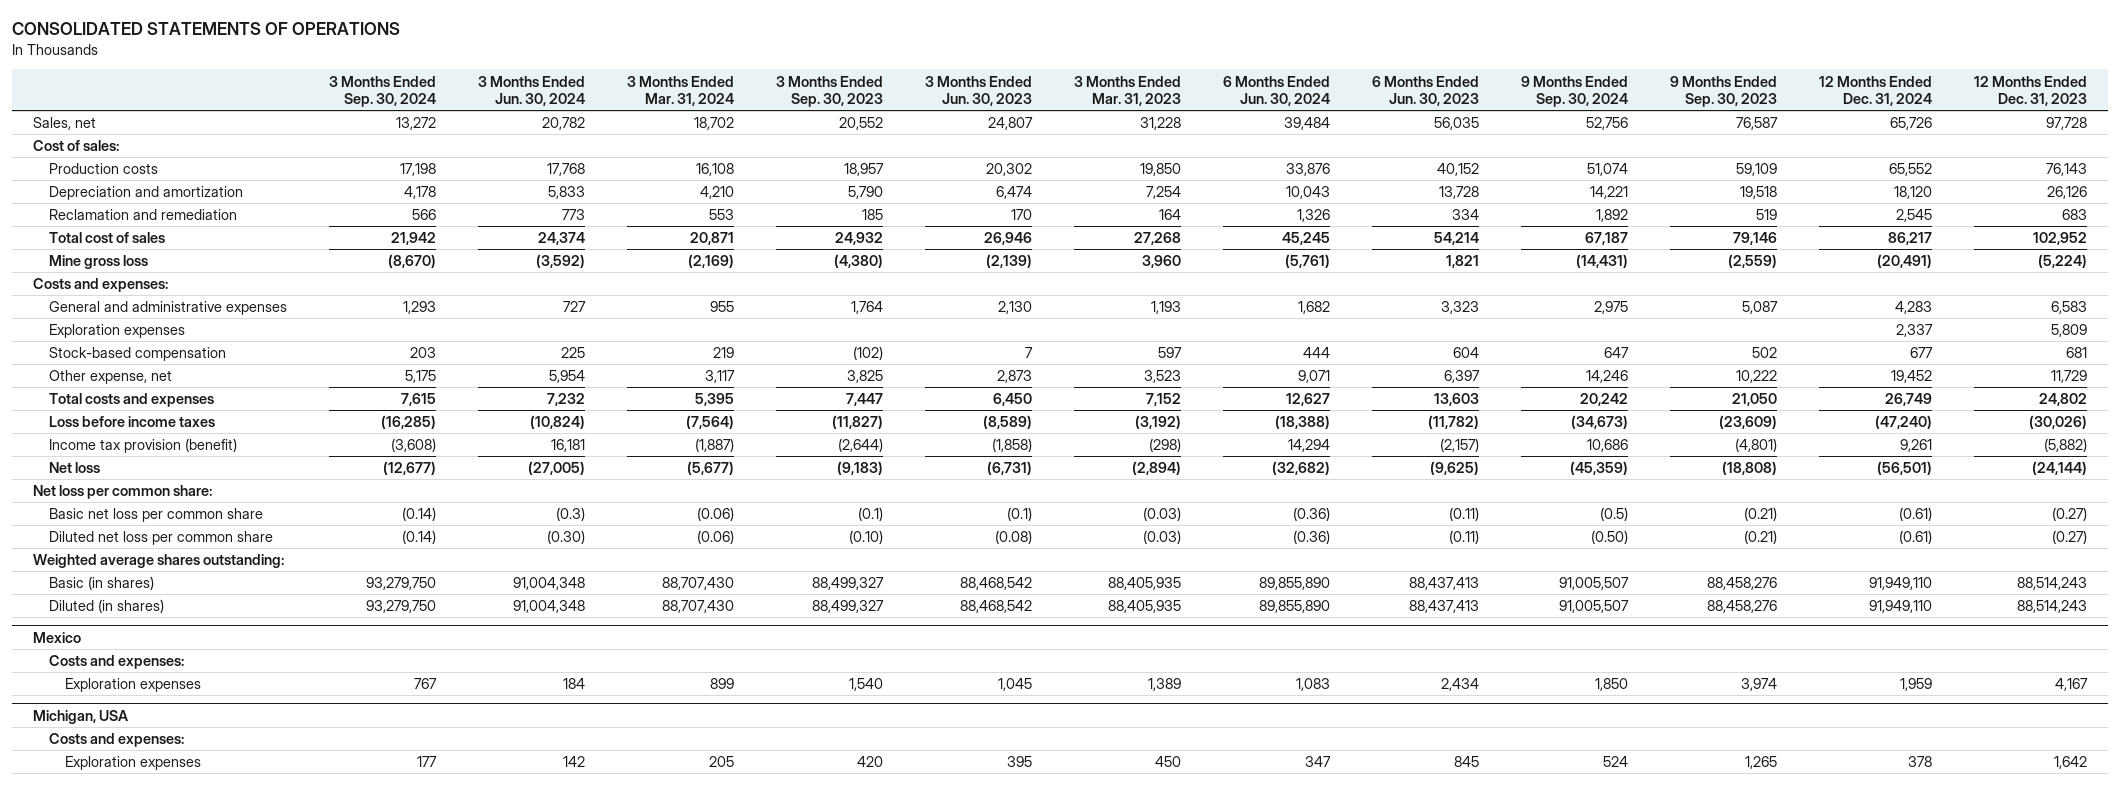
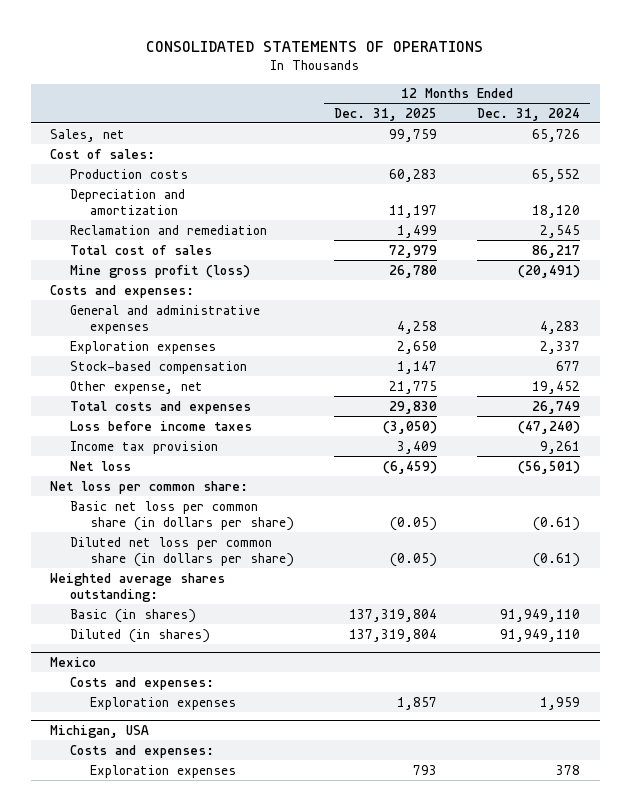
- | 3 Months Ended Sep. 30, 2024 | 3 Months Ended Jun. 30, 2024 | 3 Months Ended Mar. 31, 2024 | 3 Months Ended Sep. 30, 2023 | 3 Months Ended Jun. 30, 2023 | 3 Months Ended Mar. 31, 2023 | 6 Months Ended Jun. 30, 2024 | 6 Months Ended Jun. 30, 2023 | 9 Months Ended Sep. 30, 2024 | 9 Months Ended Sep. 30, 2023 | 12 Months Ended Dec. 31, 2024 | 12 Months Ended Dec. 31, 2023
+ | 12 Months Ended Dec. 31, 2025 | 12 Months Ended Dec. 31, 2024
- Mine gross loss | (8,670) | (3,592) | (2,169) | (4,380) | (2,139) | 3,960 | (5,761) | 1,821 | (14,431) | (2,559) | (20,491) | (5,224)
+ Mine gross profit (loss) | 26,780 | (20,491)
- Income tax provision (benefit) | (3,608) | 16,181 | (1,887) | (2,644) | (1,858) | (298) | 14,294 | (2,157) | 10,686 | (4,801) | 9,261 | (5,882)
+ Income tax provision | 3,409 | 9,261
- Basic net loss per common share | (0.14) | (0.3) | (0.06) | (0.1) | (0.1) | (0.03) | (0.36) | (0.11) | (0.5) | (0.21) | (0.61) | (0.27)
- Diluted net loss per common share | (0.14) | (0.30) | (0.06) | (0.10) | (0.08) | (0.03) | (0.36) | (0.11) | (0.50) | (0.21) | (0.61) | (0.27)
+ Basic net loss per common share (in dollars per share) | (0.05) | (0.61)
+ Diluted net loss per common share (in dollars per share) | (0.05) | (0.61)

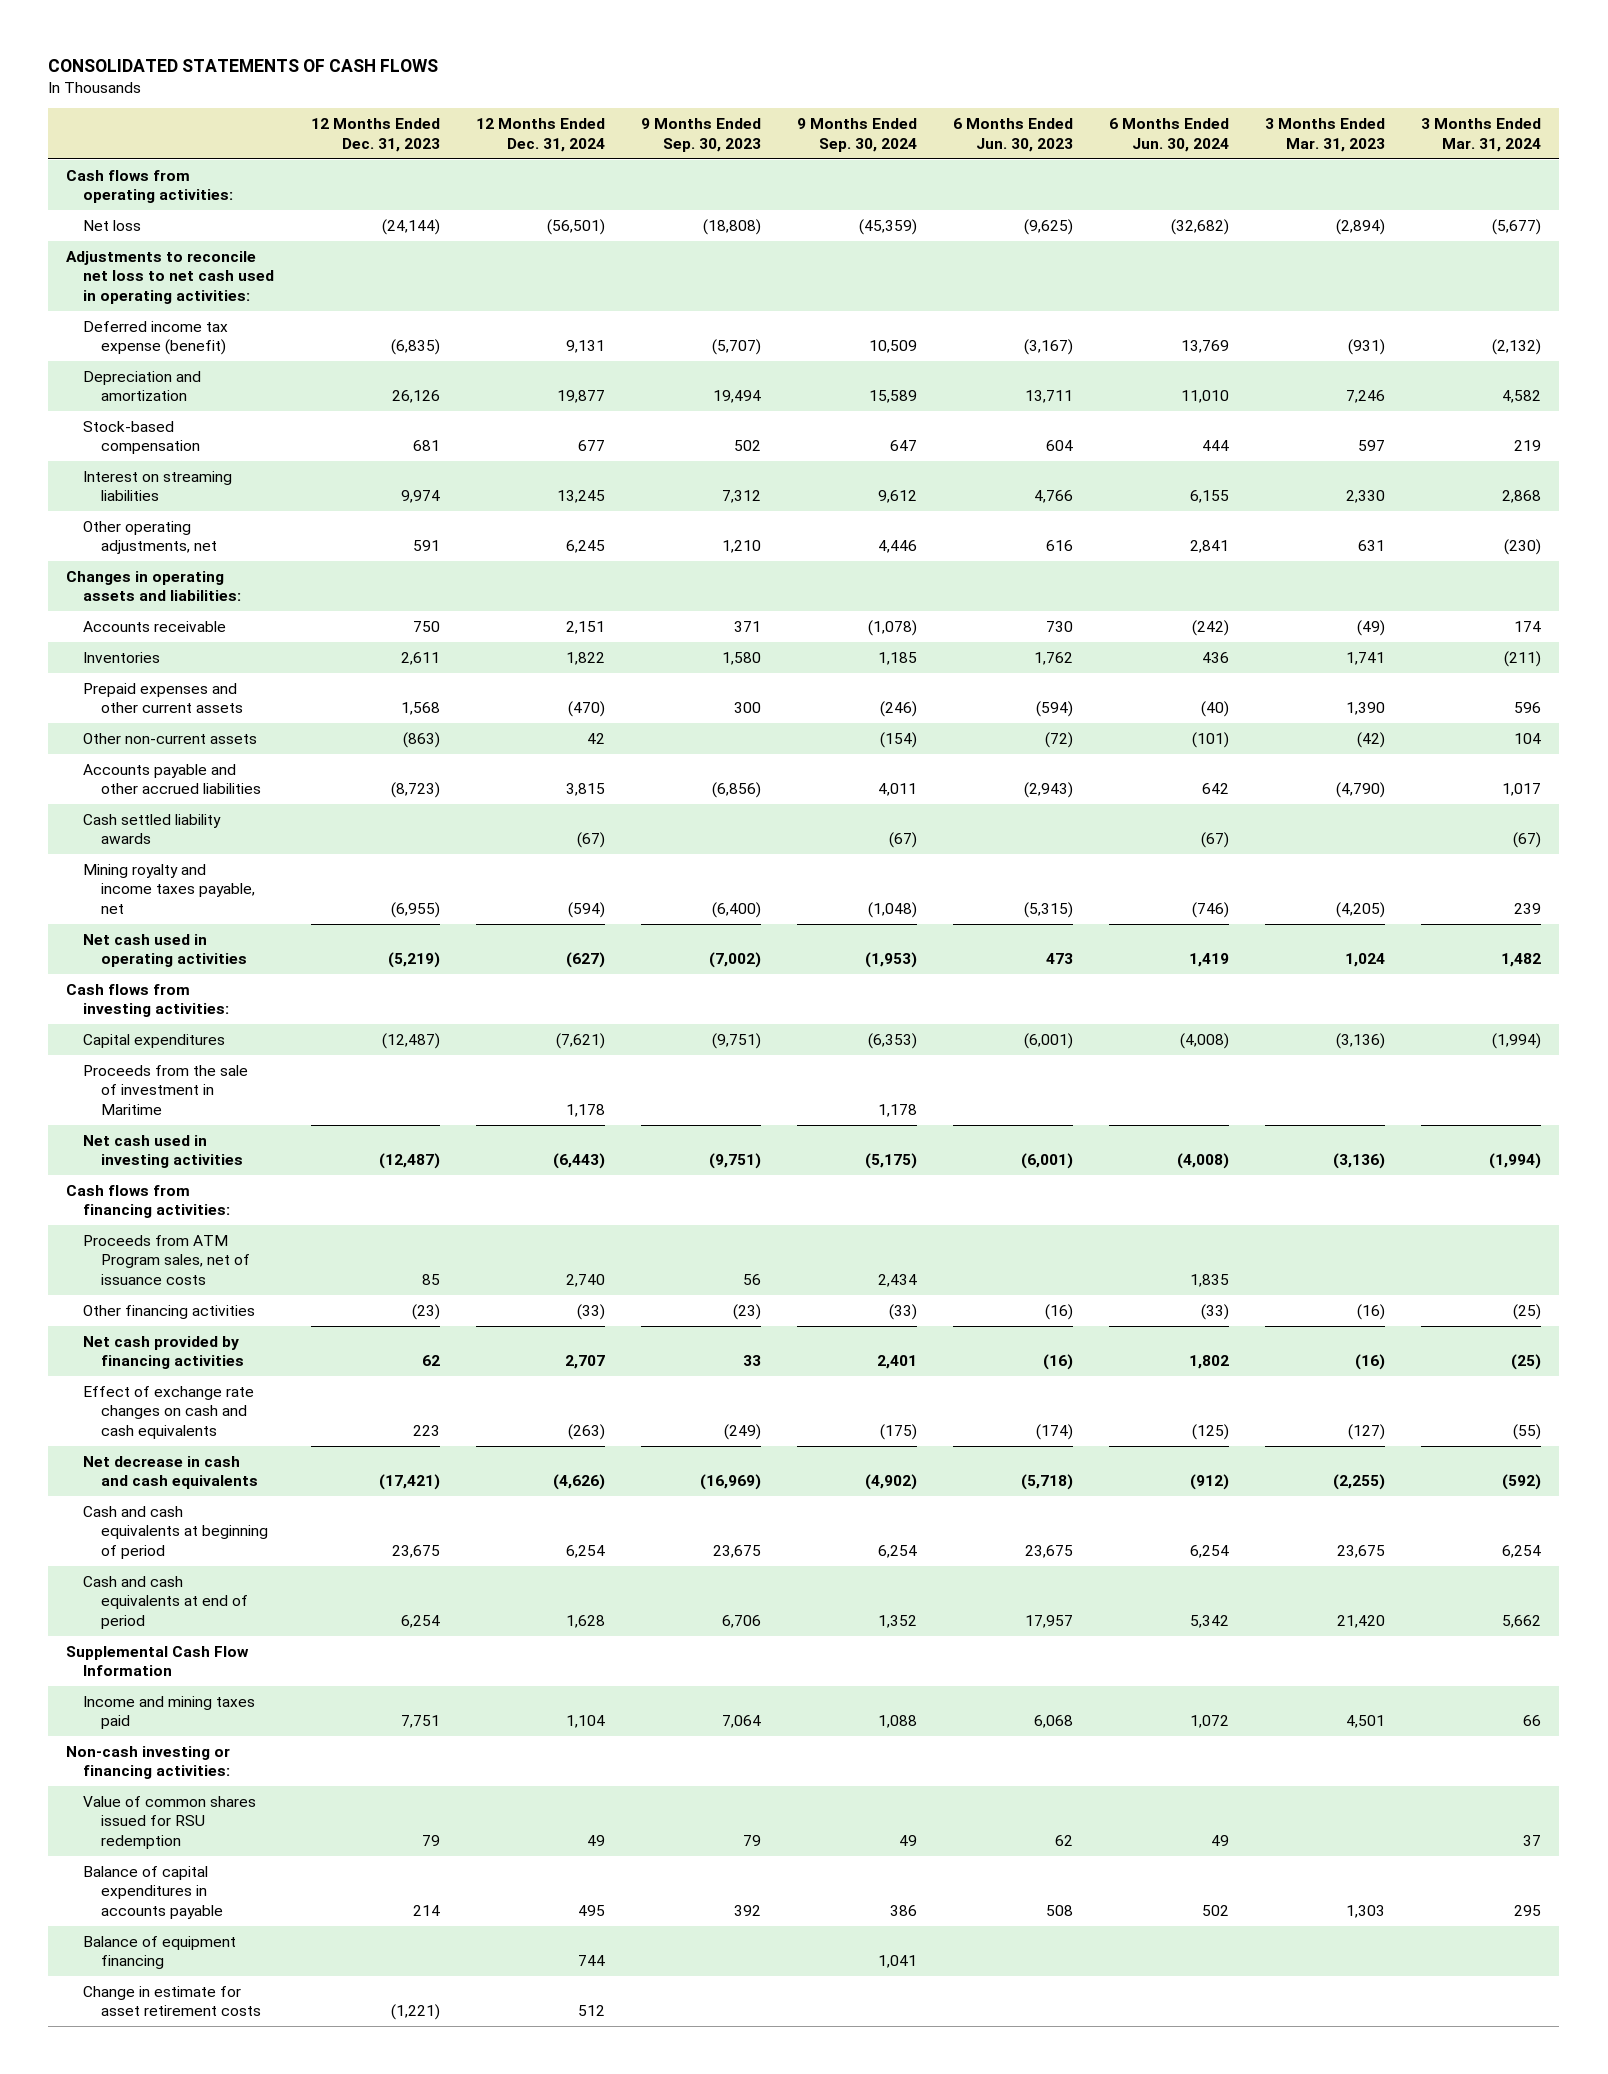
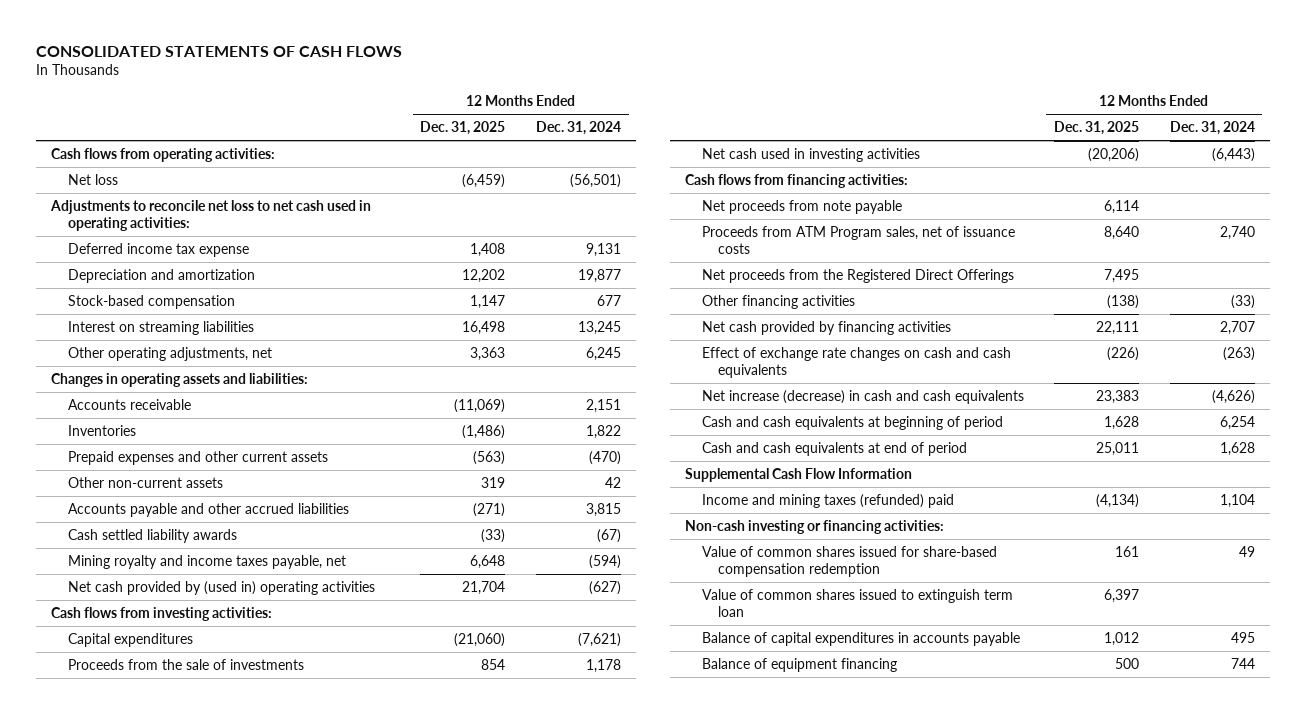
- | 12 Months Ended Dec. 31, 2023 | 12 Months Ended Dec. 31, 2024 | 9 Months Ended Sep. 30, 2023 | 9 Months Ended Sep. 30, 2024 | 6 Months Ended Jun. 30, 2023 | 6 Months Ended Jun. 30, 2024 | 3 Months Ended Mar. 31, 2023 | 3 Months Ended Mar. 31, 2024
+ | 12 Months Ended Dec. 31, 2025 | 12 Months Ended Dec. 31, 2024
- Deferred income tax expense (benefit) | (6,835) | 9,131 | (5,707) | 10,509 | (3,167) | 13,769 | (931) | (2,132)
+ Deferred income tax expense | 1,408 | 9,131
- Net cash used in operating activities | (5,219) | (627) | (7,002) | (1,953) | 473 | 1,419 | 1,024 | 1,482
+ Net cash provided by (used in) operating activities | 21,704 | (627)
- Proceeds from the sale of investment in Maritime | | 1,178 | | 1,178 | | | |
+ Proceeds from the sale of investments | 854 | 1,178
+ Net proceeds from note payable | 6,114 |
+ Net proceeds from the Registered Direct Offerings | 7,495 |
- Net decrease in cash and cash equivalents | (17,421) | (4,626) | (16,969) | (4,902) | (5,718) | (912) | (2,255) | (592)
+ Net increase (decrease) in cash and cash equivalents | 23,383 | (4,626)
- Income and mining taxes paid | 7,751 | 1,104 | 7,064 | 1,088 | 6,068 | 1,072 | 4,501 | 66
+ Income and mining taxes (refunded) paid | (4,134) | 1,104
- Value of common shares issued for RSU redemption | 79 | 49 | 79 | 49 | 62 | 49 | | 37
+ Value of common shares issued for share-based compensation redemption | 161 | 49
+ Value of common shares issued to extinguish term loan | 6,397 |
- Change in estimate for asset retirement costs | (1,221) | 512 | | | | | |

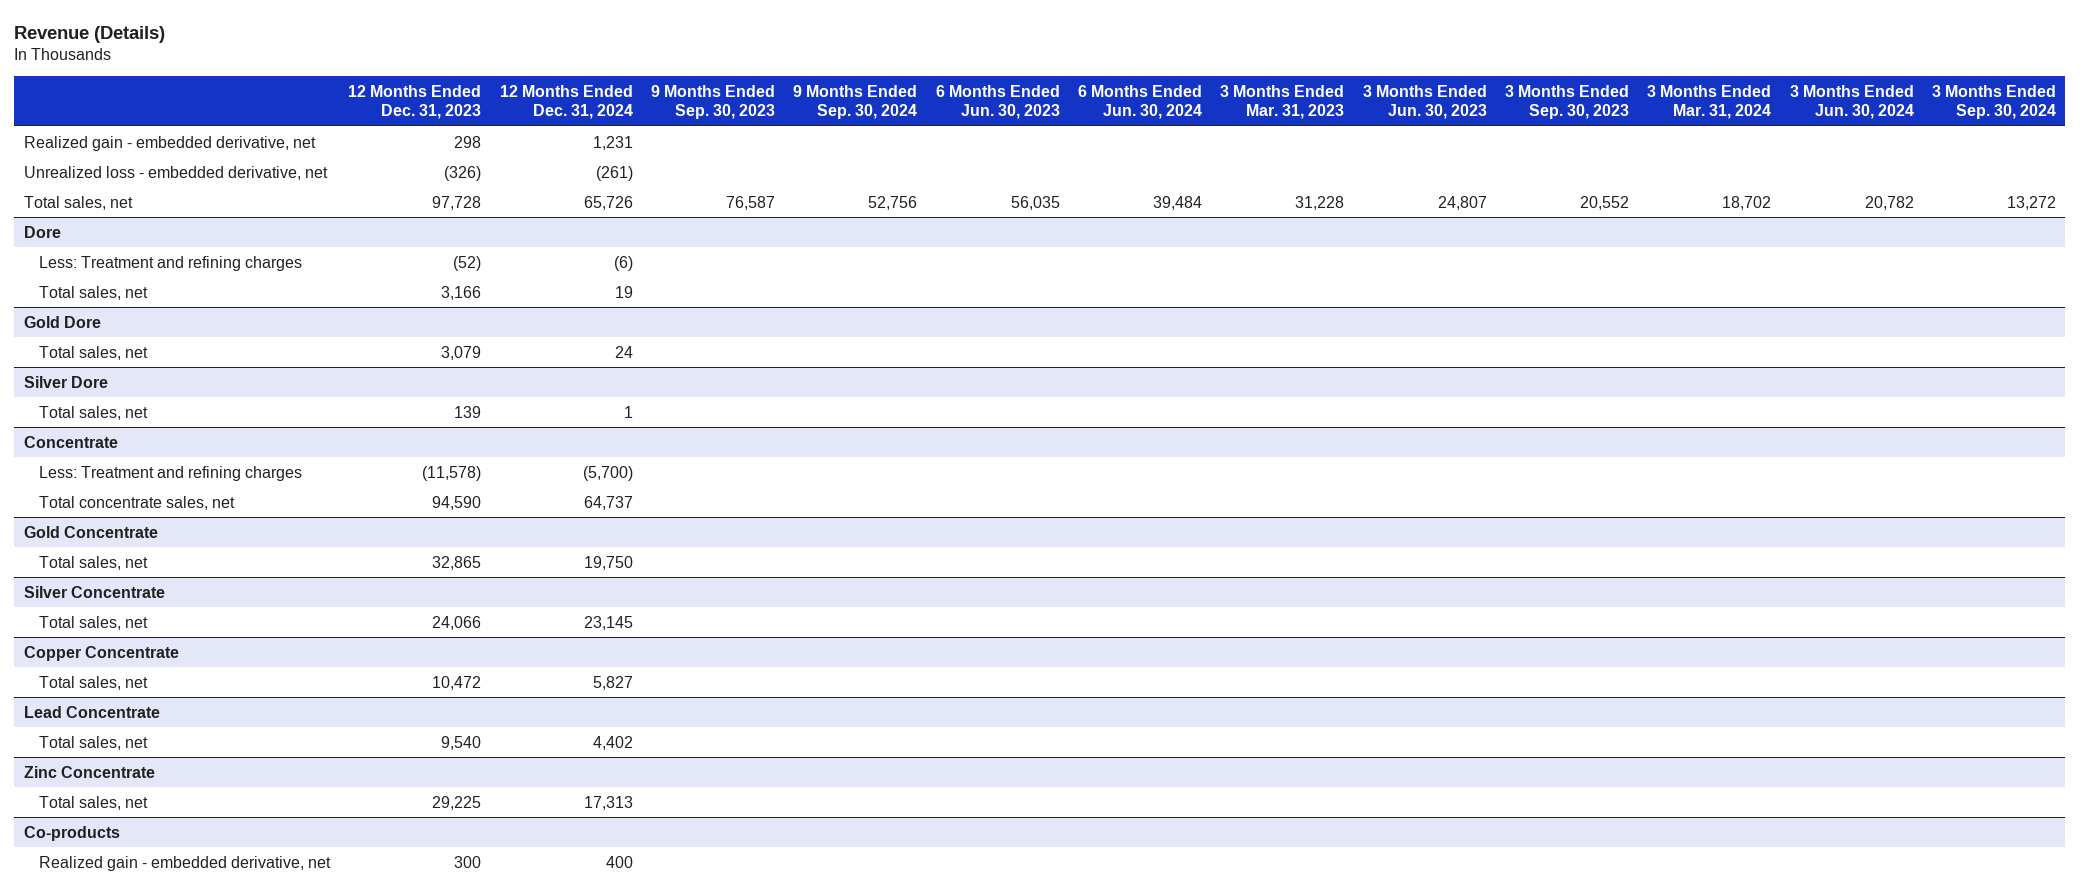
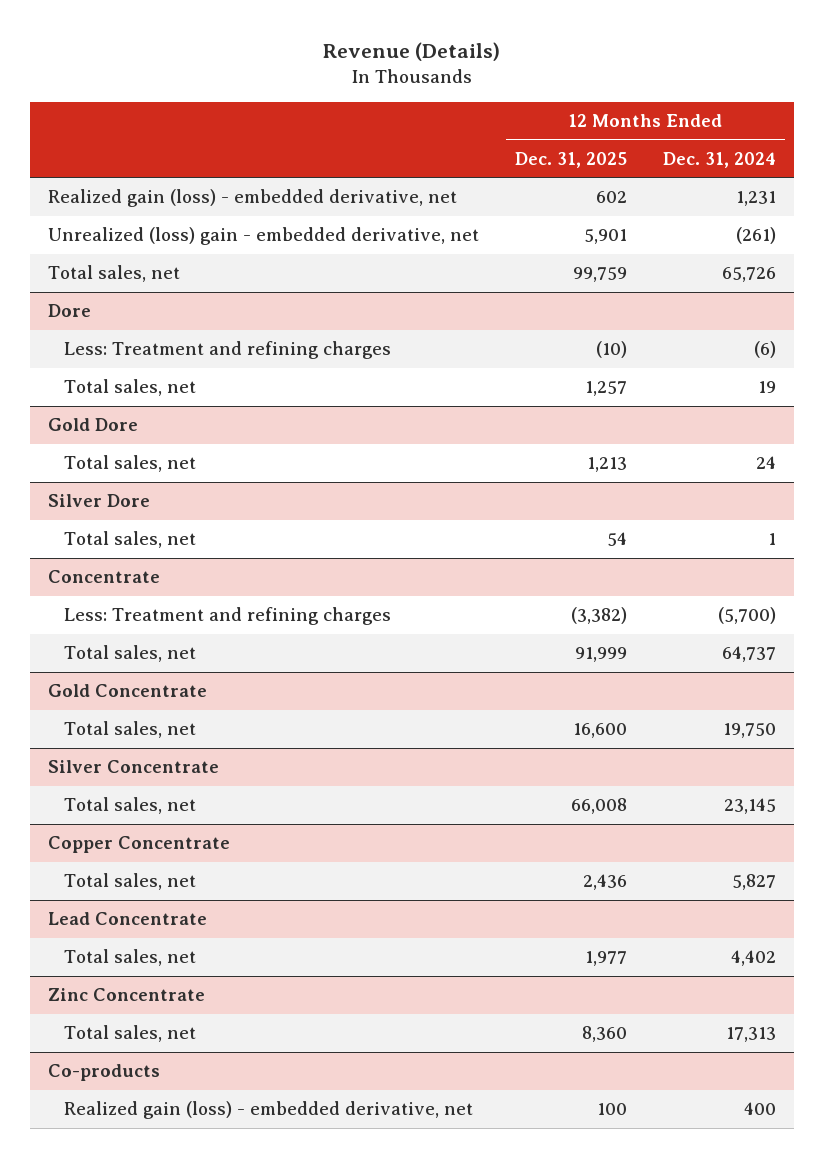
- | 12 Months Ended Dec. 31, 2023 | 12 Months Ended Dec. 31, 2024 | 9 Months Ended Sep. 30, 2023 | 9 Months Ended Sep. 30, 2024 | 6 Months Ended Jun. 30, 2023 | 6 Months Ended Jun. 30, 2024 | 3 Months Ended Mar. 31, 2023 | 3 Months Ended Jun. 30, 2023 | 3 Months Ended Sep. 30, 2023 | 3 Months Ended Mar. 31, 2024 | 3 Months Ended Jun. 30, 2024 | 3 Months Ended Sep. 30, 2024
+ | 12 Months Ended Dec. 31, 2025 | 12 Months Ended Dec. 31, 2024
- Realized gain - embedded derivative, net | 298 | 1,231 | | | | | | | | | |
- Unrealized loss - embedded derivative, net | (326) | (261) | | | | | | | | | |
+ Realized gain (loss) - embedded derivative, net | 602 | 1,231
+ Unrealized (loss) gain - embedded derivative, net | 5,901 | (261)
@ Concentrate
- Total concentrate sales, net | 94,590 | 64,737 | | | | | | | | | |
+ Total sales, net | 91,999 | 64,737
@ Co-products
- Realized gain - embedded derivative, net | 300 | 400 | | | | | | | | | |
+ Realized gain (loss) - embedded derivative, net | 100 | 400

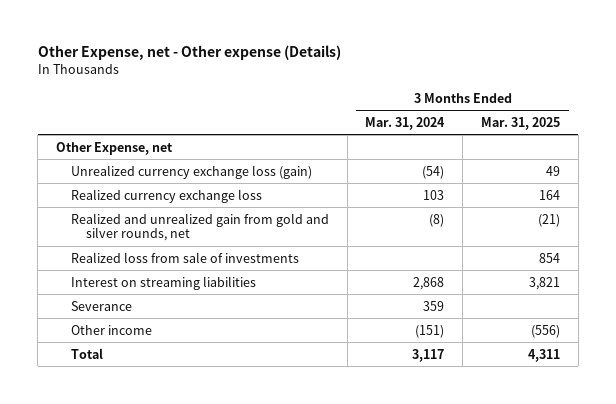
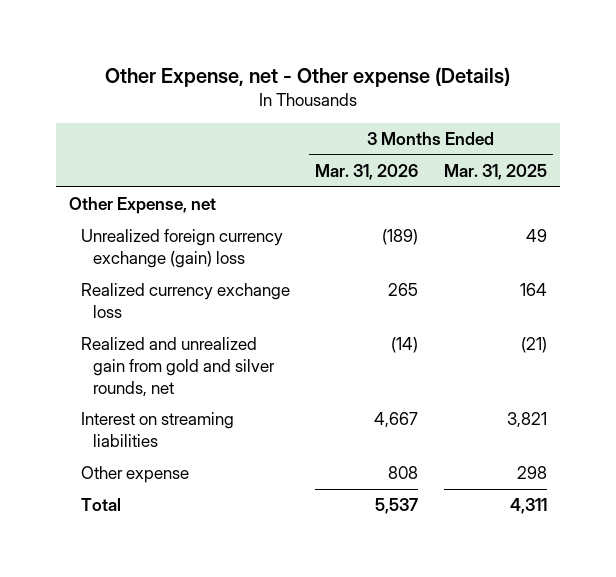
- | 3 Months Ended Mar. 31, 2024 | 3 Months Ended Mar. 31, 2025
+ | 3 Months Ended Mar. 31, 2026 | 3 Months Ended Mar. 31, 2025
- Unrealized currency exchange loss (gain) | (54) | 49
+ Unrealized foreign currency exchange (gain) loss | (189) | 49
- Realized loss from sale of investments | | 854
- Severance | 359 |
- Other income | (151) | (556)
+ Other expense | 808 | 298

